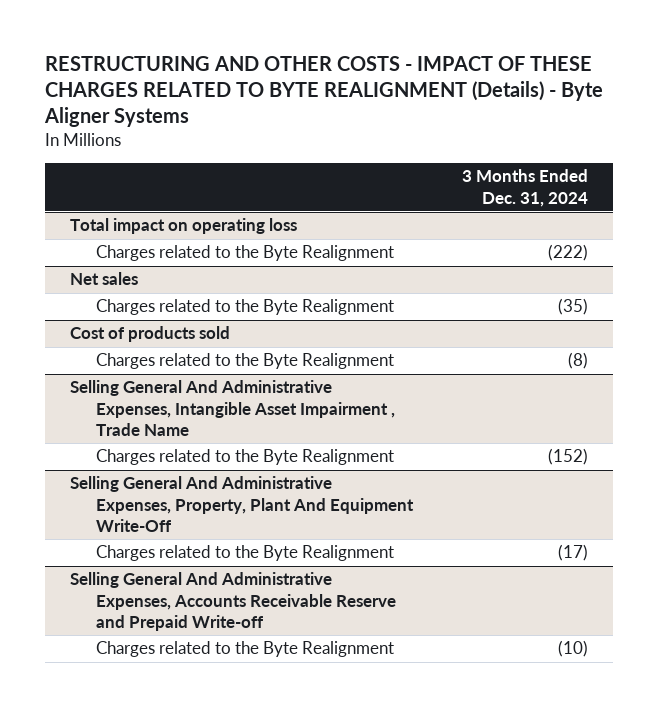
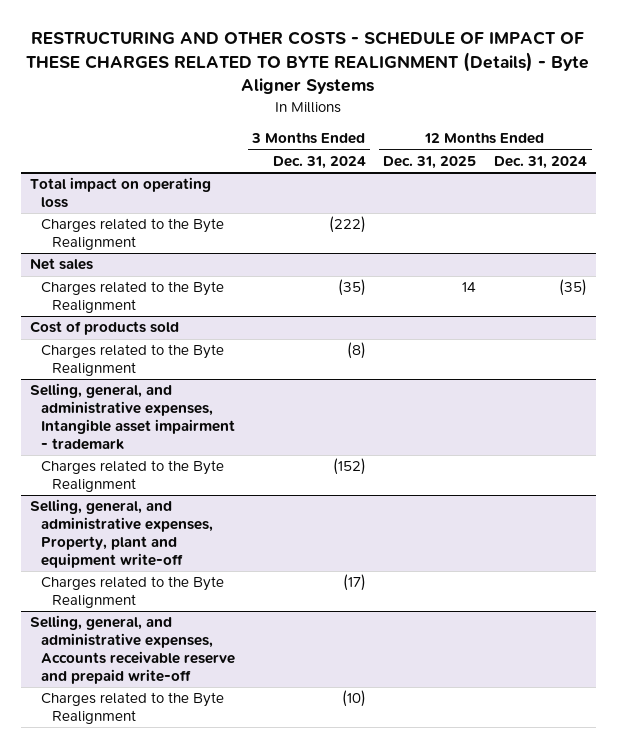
- RESTRUCTURING AND OTHER COSTS - IMPACT OF THESE CHARGES RELATED TO BYTE REALIGNMENT (Details) - Byte Aligner Systems
+ RESTRUCTURING AND OTHER COSTS - SCHEDULE OF IMPACT OF THESE CHARGES RELATED TO BYTE REALIGNMENT (Details) - Byte Aligner Systems
- | 3 Months Ended Dec. 31, 2024
+ | 3 Months Ended Dec. 31, 2024 | 12 Months Ended Dec. 31, 2025 | 12 Months Ended Dec. 31, 2024
- Selling General And Administrative Expenses, Intangible Asset Impairment , Trade Name
+ Selling, general, and administrative expenses, Intangible asset impairment - trademark
- Selling General And Administrative Expenses, Property, Plant And Equipment Write-Off
+ Selling, general, and administrative expenses, Property, plant and equipment write-off
- Selling General And Administrative Expenses, Accounts Receivable Reserve and Prepaid Write-off
+ Selling, general, and administrative expenses, Accounts receivable reserve and prepaid write-off

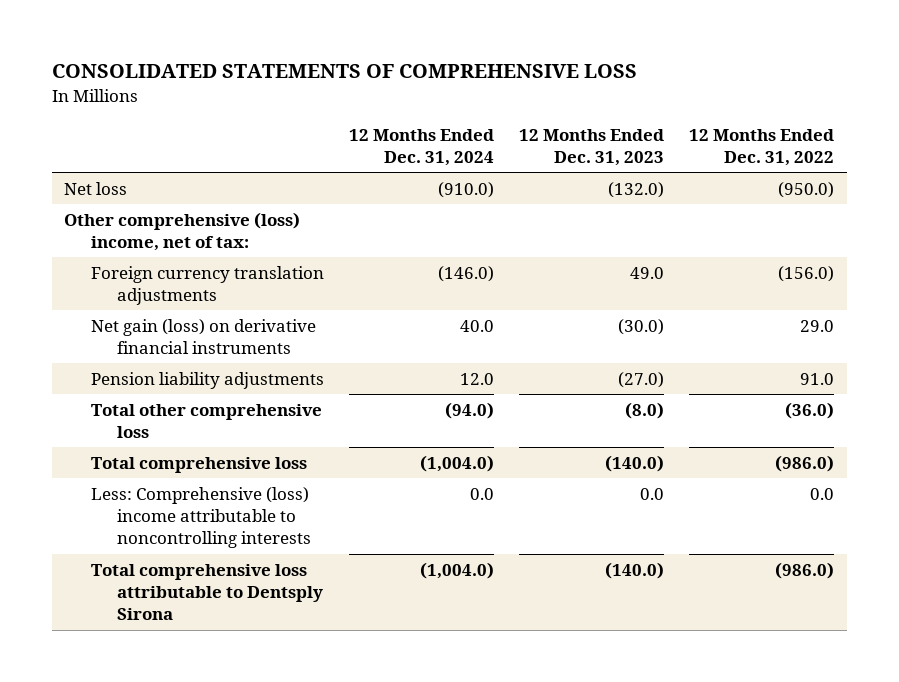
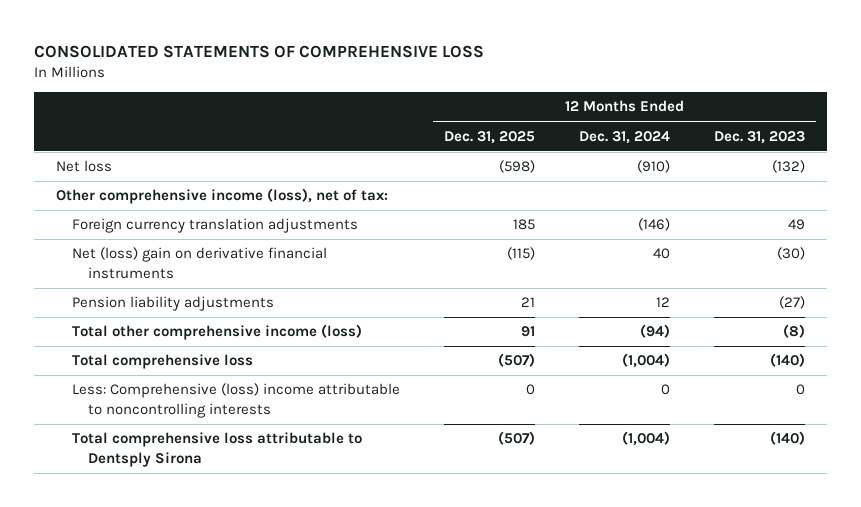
- | 12 Months Ended Dec. 31, 2024 | 12 Months Ended Dec. 31, 2023 | 12 Months Ended Dec. 31, 2022
+ | 12 Months Ended Dec. 31, 2025 | 12 Months Ended Dec. 31, 2024 | 12 Months Ended Dec. 31, 2023
- Net loss | (910.0) | (132.0) | (950.0)
- Other comprehensive (loss) income, net of tax:
- Foreign currency translation adjustments | (146.0) | 49.0 | (156.0)
- Net gain (loss) on derivative financial instruments | 40.0 | (30.0) | 29.0
- Pension liability adjustments | 12.0 | (27.0) | 91.0
- Total other comprehensive loss | (94.0) | (8.0) | (36.0)
- Total comprehensive loss | (1,004.0) | (140.0) | (986.0)
- Less: Comprehensive (loss) income attributable to noncontrolling interests | 0.0 | 0.0 | 0.0
- Total comprehensive loss attributable to Dentsply Sirona | (1,004.0) | (140.0) | (986.0)
+ Net loss | (598) | (910) | (132)
+ Other comprehensive income (loss), net of tax:
+ Foreign currency translation adjustments | 185 | (146) | 49
+ Net (loss) gain on derivative financial instruments | (115) | 40 | (30)
+ Pension liability adjustments | 21 | 12 | (27)
+ Total other comprehensive income (loss) | 91 | (94) | (8)
+ Total comprehensive loss | (507) | (1,004) | (140)
+ Less: Comprehensive (loss) income attributable to noncontrolling interests | 0 | 0 | 0
+ Total comprehensive loss attributable to Dentsply Sirona | (507) | (1,004) | (140)

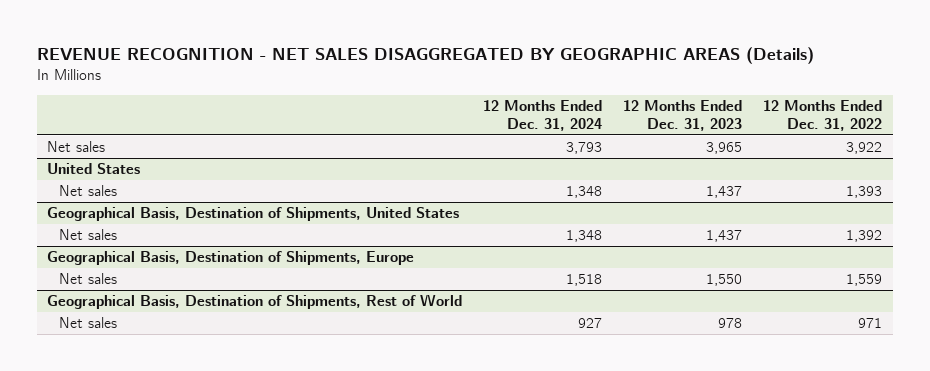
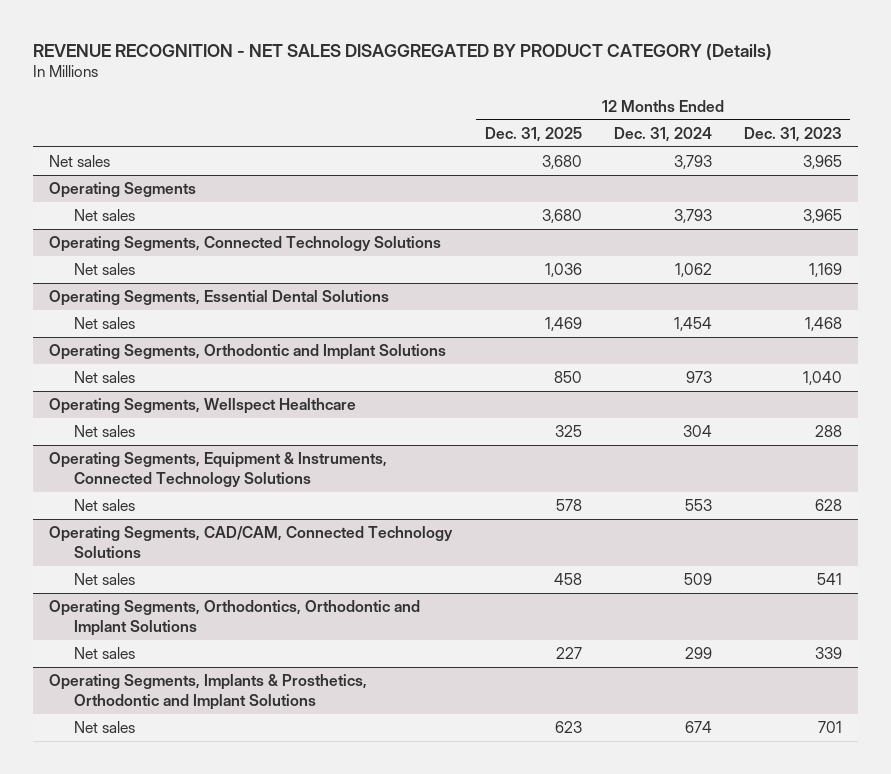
- REVENUE RECOGNITION - NET SALES DISAGGREGATED BY GEOGRAPHIC AREAS (Details)
+ REVENUE RECOGNITION - NET SALES DISAGGREGATED BY PRODUCT CATEGORY (Details)
- | 12 Months Ended Dec. 31, 2024 | 12 Months Ended Dec. 31, 2023 | 12 Months Ended Dec. 31, 2022
+ | 12 Months Ended Dec. 31, 2025 | 12 Months Ended Dec. 31, 2024 | 12 Months Ended Dec. 31, 2023
- United States
- Net sales | 1,348 | 1,437 | 1,393
- Geographical Basis, Destination of Shipments, United States
- Net sales | 1,348 | 1,437 | 1,392
- Geographical Basis, Destination of Shipments, Europe
- Net sales | 1,518 | 1,550 | 1,559
- Geographical Basis, Destination of Shipments, Rest of World
- Net sales | 927 | 978 | 971
+ Operating Segments
+ Net sales | 3,680 | 3,793 | 3,965
+ Operating Segments, Connected Technology Solutions
+ Net sales | 1,036 | 1,062 | 1,169
+ Operating Segments, Essential Dental Solutions
+ Net sales | 1,469 | 1,454 | 1,468
+ Operating Segments, Orthodontic and Implant Solutions
+ Net sales | 850 | 973 | 1,040
+ Operating Segments, Wellspect Healthcare
+ Net sales | 325 | 304 | 288
+ Operating Segments, Equipment & Instruments, Connected Technology Solutions
+ Net sales | 578 | 553 | 628
+ Operating Segments, CAD/CAM, Connected Technology Solutions
+ Net sales | 458 | 509 | 541
+ Operating Segments, Orthodontics, Orthodontic and Implant Solutions
+ Net sales | 227 | 299 | 339
+ Operating Segments, Implants & Prosthetics, Orthodontic and Implant Solutions
+ Net sales | 623 | 674 | 701

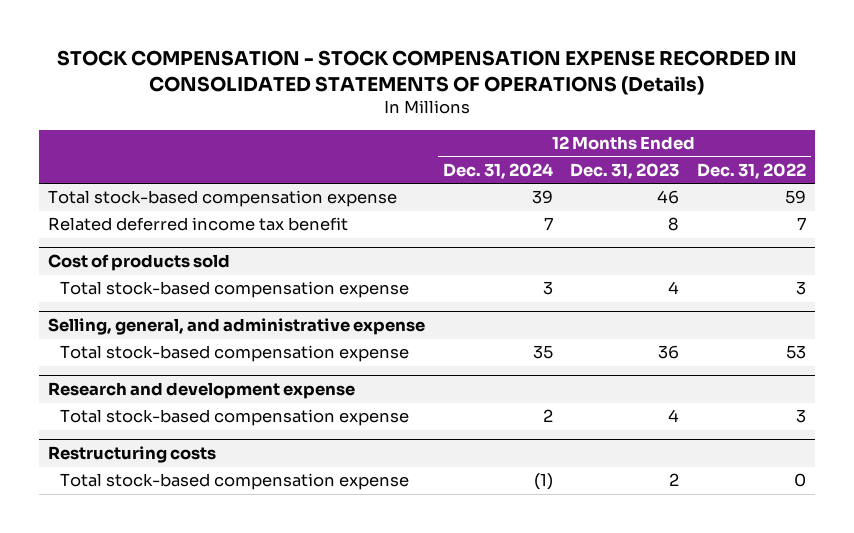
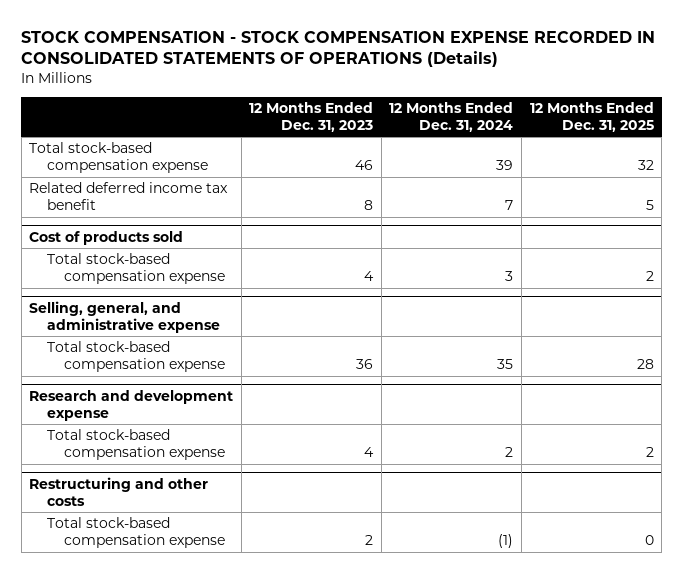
- | 12 Months Ended Dec. 31, 2024 | 12 Months Ended Dec. 31, 2023 | 12 Months Ended Dec. 31, 2022
+ | 12 Months Ended Dec. 31, 2023 | 12 Months Ended Dec. 31, 2024 | 12 Months Ended Dec. 31, 2025
- Restructuring costs
+ Restructuring and other costs

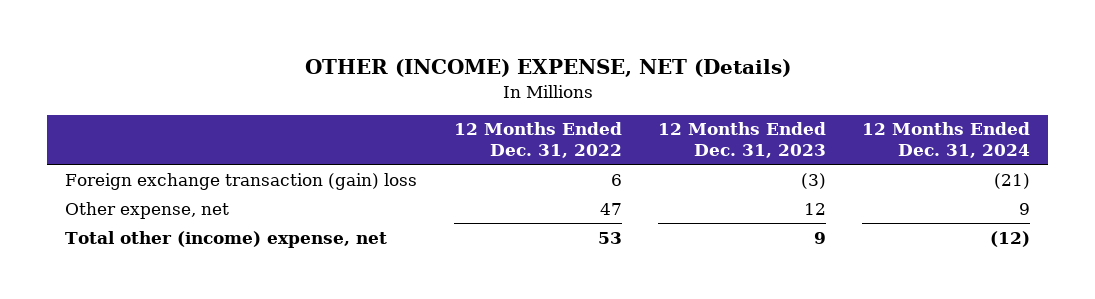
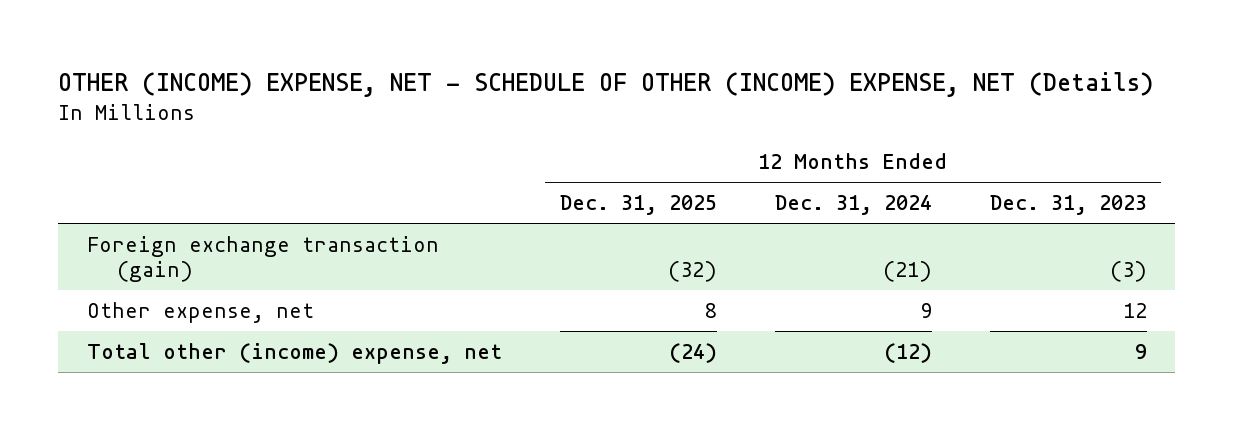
- OTHER (INCOME) EXPENSE, NET (Details)
+ OTHER (INCOME) EXPENSE, NET - SCHEDULE OF OTHER (INCOME) EXPENSE, NET (Details)
- | 12 Months Ended Dec. 31, 2022 | 12 Months Ended Dec. 31, 2023 | 12 Months Ended Dec. 31, 2024
+ | 12 Months Ended Dec. 31, 2025 | 12 Months Ended Dec. 31, 2024 | 12 Months Ended Dec. 31, 2023
- Foreign exchange transaction (gain) loss | 6 | (3) | (21)
+ Foreign exchange transaction (gain) | (32) | (21) | (3)

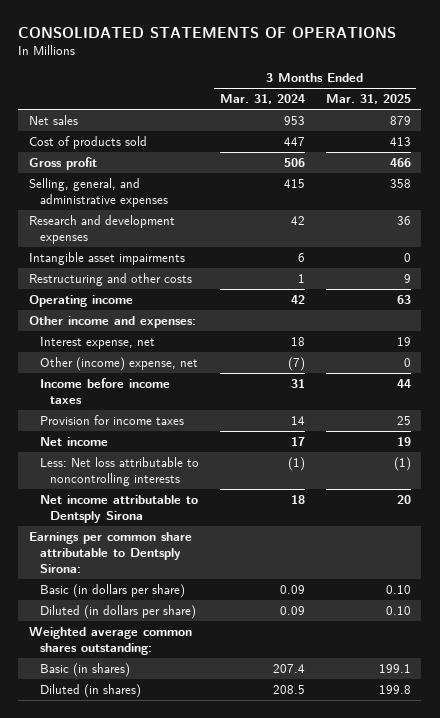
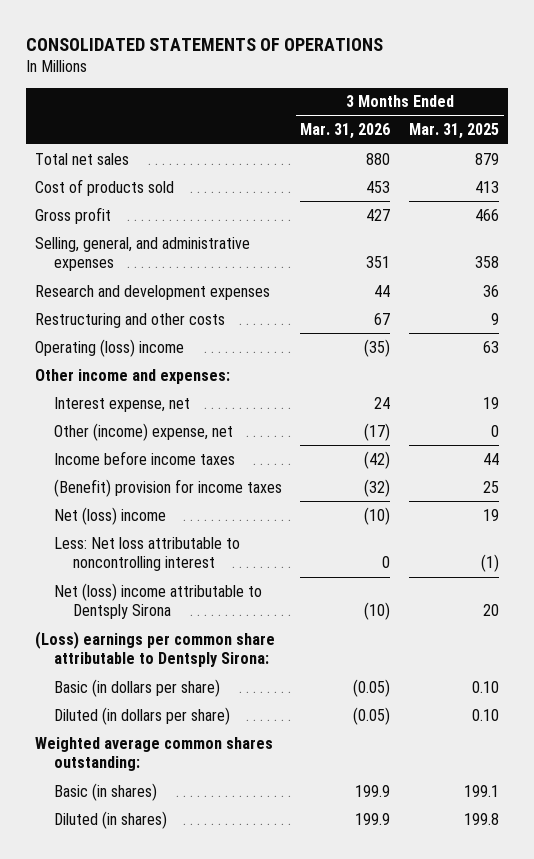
- | 3 Months Ended Mar. 31, 2024 | 3 Months Ended Mar. 31, 2025
+ | 3 Months Ended Mar. 31, 2026 | 3 Months Ended Mar. 31, 2025
- Net sales | 953 | 879
+ Total net sales | 880 | 879
- Intangible asset impairments | 6 | 0
- Operating income | 42 | 63
+ Operating (loss) income | (35) | 63
- Provision for income taxes | 14 | 25
- Net income | 17 | 19
- Less: Net loss attributable to noncontrolling interests | (1) | (1)
- Net income attributable to Dentsply Sirona | 18 | 20
- Earnings per common share attributable to Dentsply Sirona:
+ (Benefit) provision for income taxes | (32) | 25
+ Net (loss) income | (10) | 19
+ Less: Net loss attributable to noncontrolling interest | 0 | (1)
+ Net (loss) income attributable to Dentsply Sirona | (10) | 20
+ (Loss) earnings per common share attributable to Dentsply Sirona:

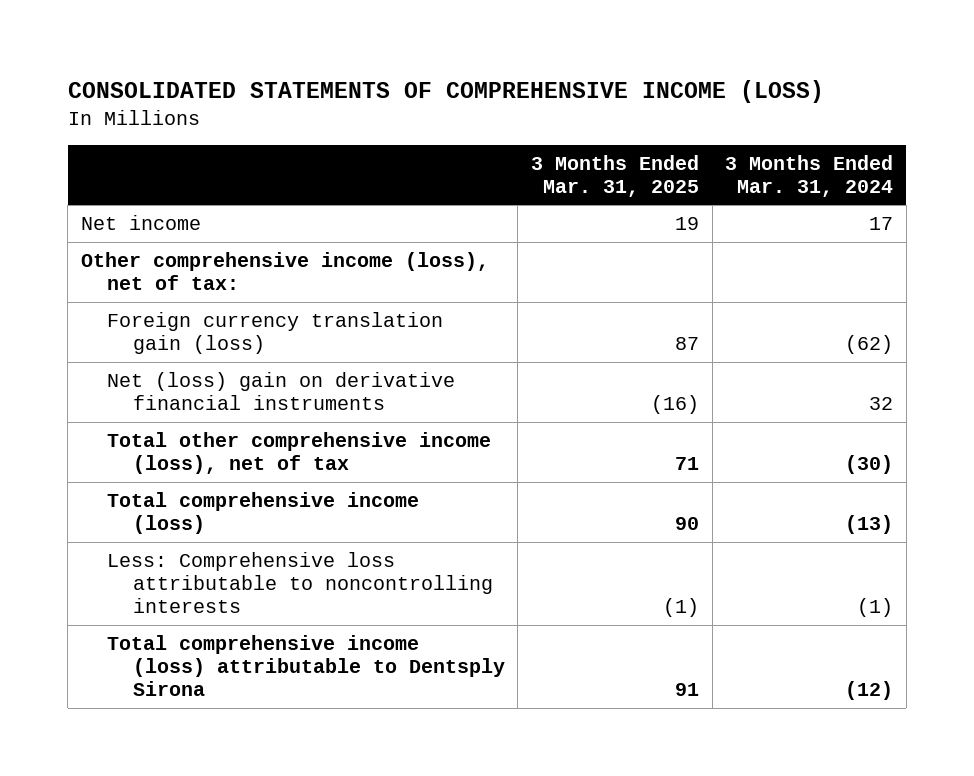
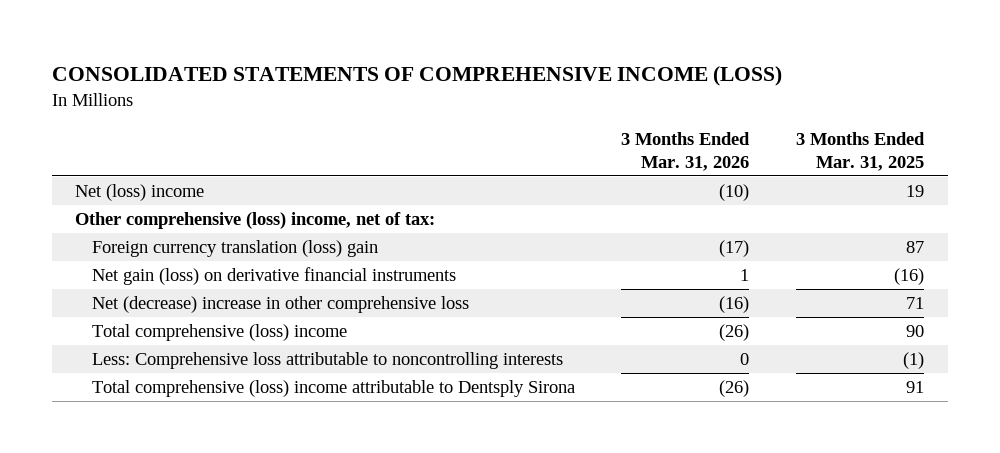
- | 3 Months Ended Mar. 31, 2025 | 3 Months Ended Mar. 31, 2024
+ | 3 Months Ended Mar. 31, 2026 | 3 Months Ended Mar. 31, 2025
- Net income | 19 | 17
- Other comprehensive income (loss), net of tax:
- Foreign currency translation gain (loss) | 87 | (62)
- Net (loss) gain on derivative financial instruments | (16) | 32
- Total other comprehensive income (loss), net of tax | 71 | (30)
- Total comprehensive income (loss) | 90 | (13)
+ Net (loss) income | (10) | 19
+ Other comprehensive (loss) income, net of tax:
+ Foreign currency translation (loss) gain | (17) | 87
+ Net gain (loss) on derivative financial instruments | 1 | (16)
+ Net (decrease) increase in other comprehensive loss | (16) | 71
+ Total comprehensive (loss) income | (26) | 90
- Total comprehensive income (loss) attributable to Dentsply Sirona | 91 | (12)
+ Total comprehensive (loss) income attributable to Dentsply Sirona | (26) | 91

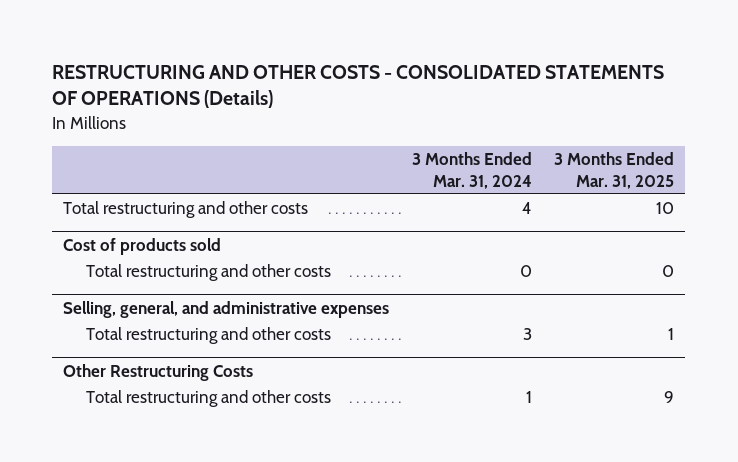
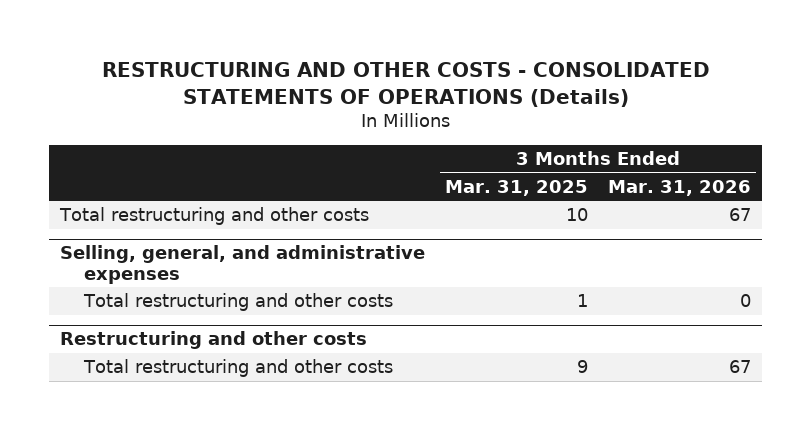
- | 3 Months Ended Mar. 31, 2024 | 3 Months Ended Mar. 31, 2025
+ | 3 Months Ended Mar. 31, 2025 | 3 Months Ended Mar. 31, 2026
- Cost of products sold
- Total restructuring and other costs | 0 | 0
- Other Restructuring Costs
+ Restructuring and other costs

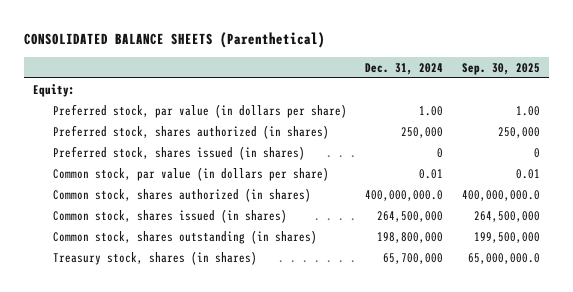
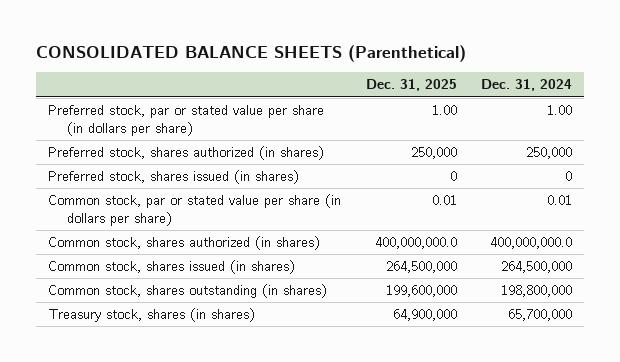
- | Dec. 31, 2024 | Sep. 30, 2025
+ | Dec. 31, 2025 | Dec. 31, 2024
- Equity:
- Preferred stock, par value (in dollars per share) | 1.00 | 1.00
+ Preferred stock, par or stated value per share (in dollars per share) | 1.00 | 1.00
- Common stock, par value (in dollars per share) | 0.01 | 0.01
+ Common stock, par or stated value per share (in dollars per share) | 0.01 | 0.01

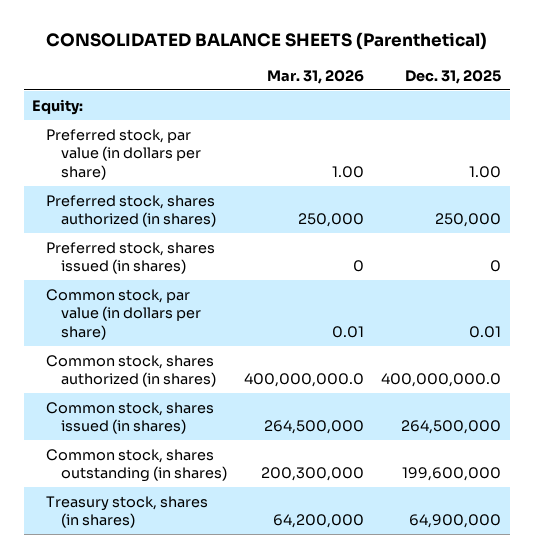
- | Dec. 31, 2025 | Dec. 31, 2024
+ | Mar. 31, 2026 | Dec. 31, 2025
- Preferred stock, par or stated value per share (in dollars per share) | 1.00 | 1.00
+ Equity:
+ Preferred stock, par value (in dollars per share) | 1.00 | 1.00
- Common stock, par or stated value per share (in dollars per share) | 0.01 | 0.01
+ Common stock, par value (in dollars per share) | 0.01 | 0.01

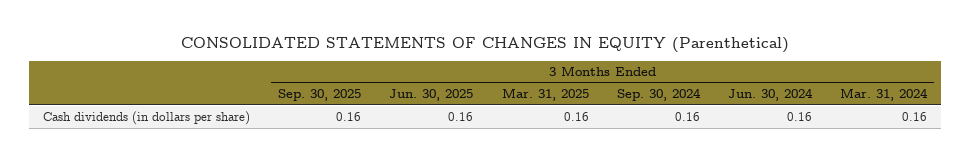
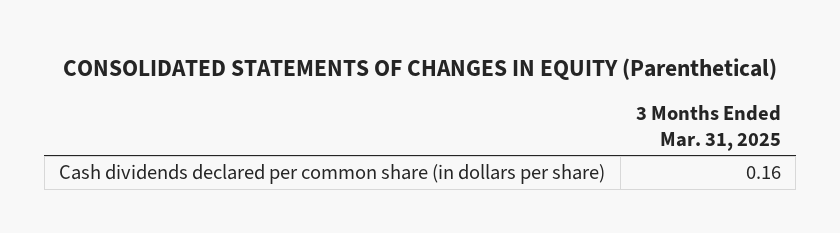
- | 3 Months Ended Sep. 30, 2025 | 3 Months Ended Jun. 30, 2025 | 3 Months Ended Mar. 31, 2025 | 3 Months Ended Sep. 30, 2024 | 3 Months Ended Jun. 30, 2024 | 3 Months Ended Mar. 31, 2024
+ | 3 Months Ended Mar. 31, 2025
- Cash dividends (in dollars per share) | 0.16 | 0.16 | 0.16 | 0.16 | 0.16 | 0.16
+ Cash dividends declared per common share (in dollars per share) | 0.16

